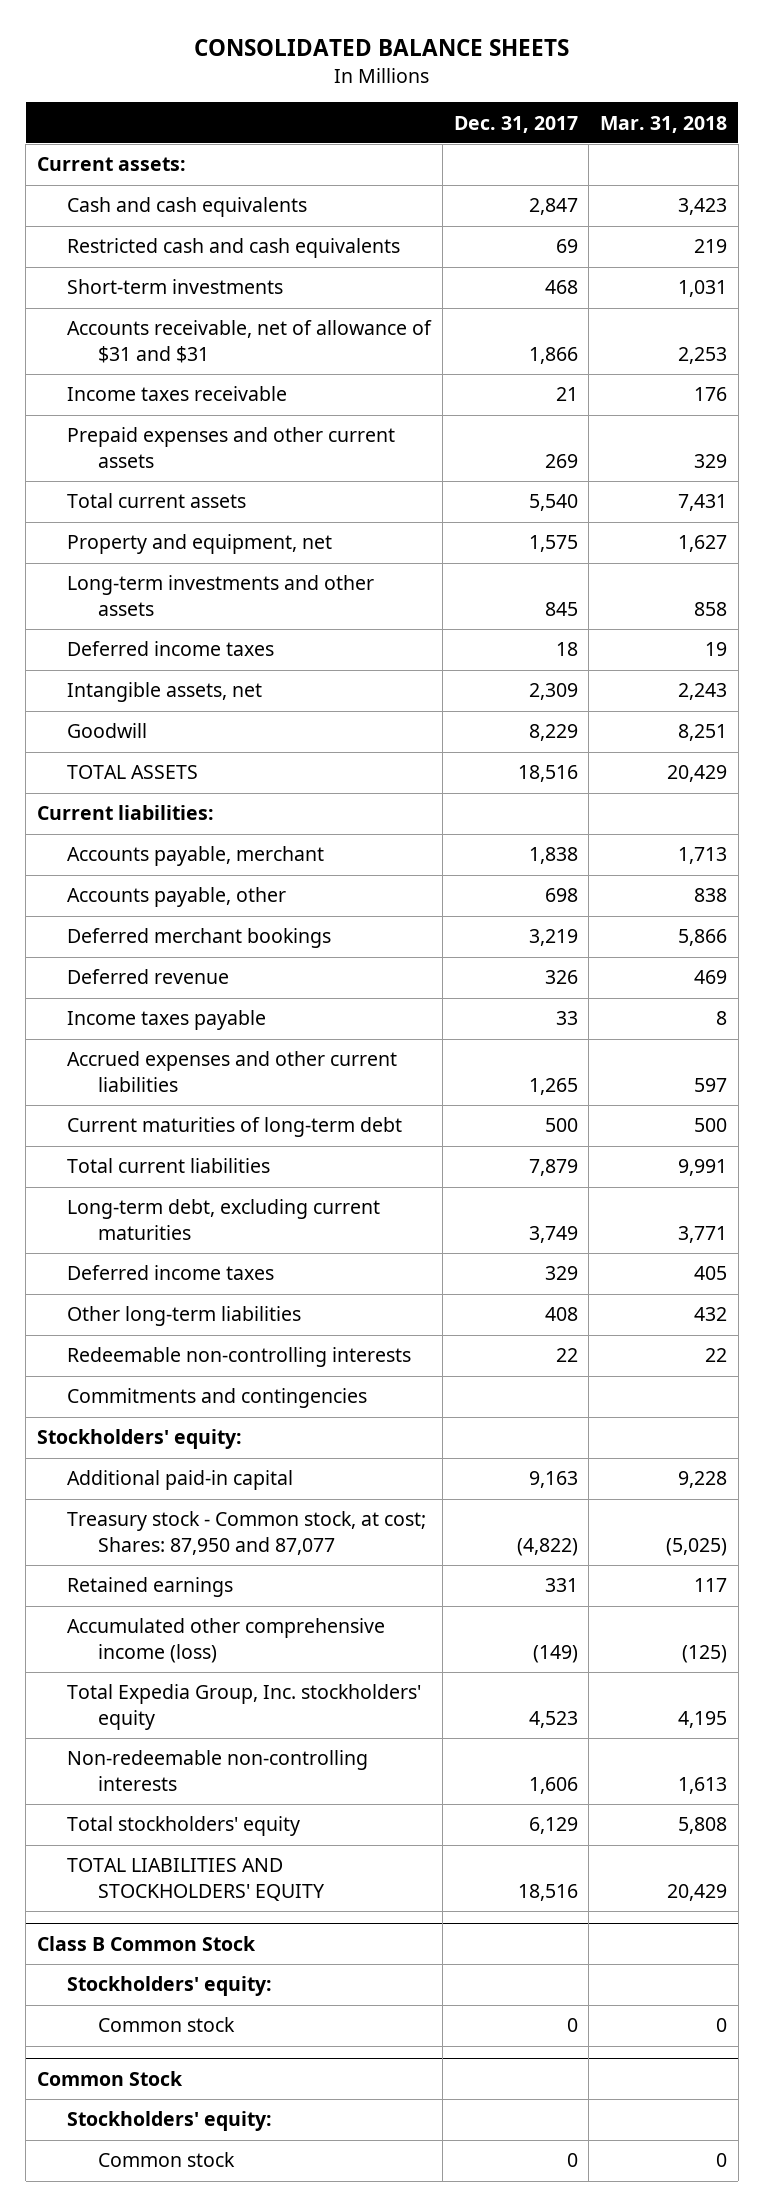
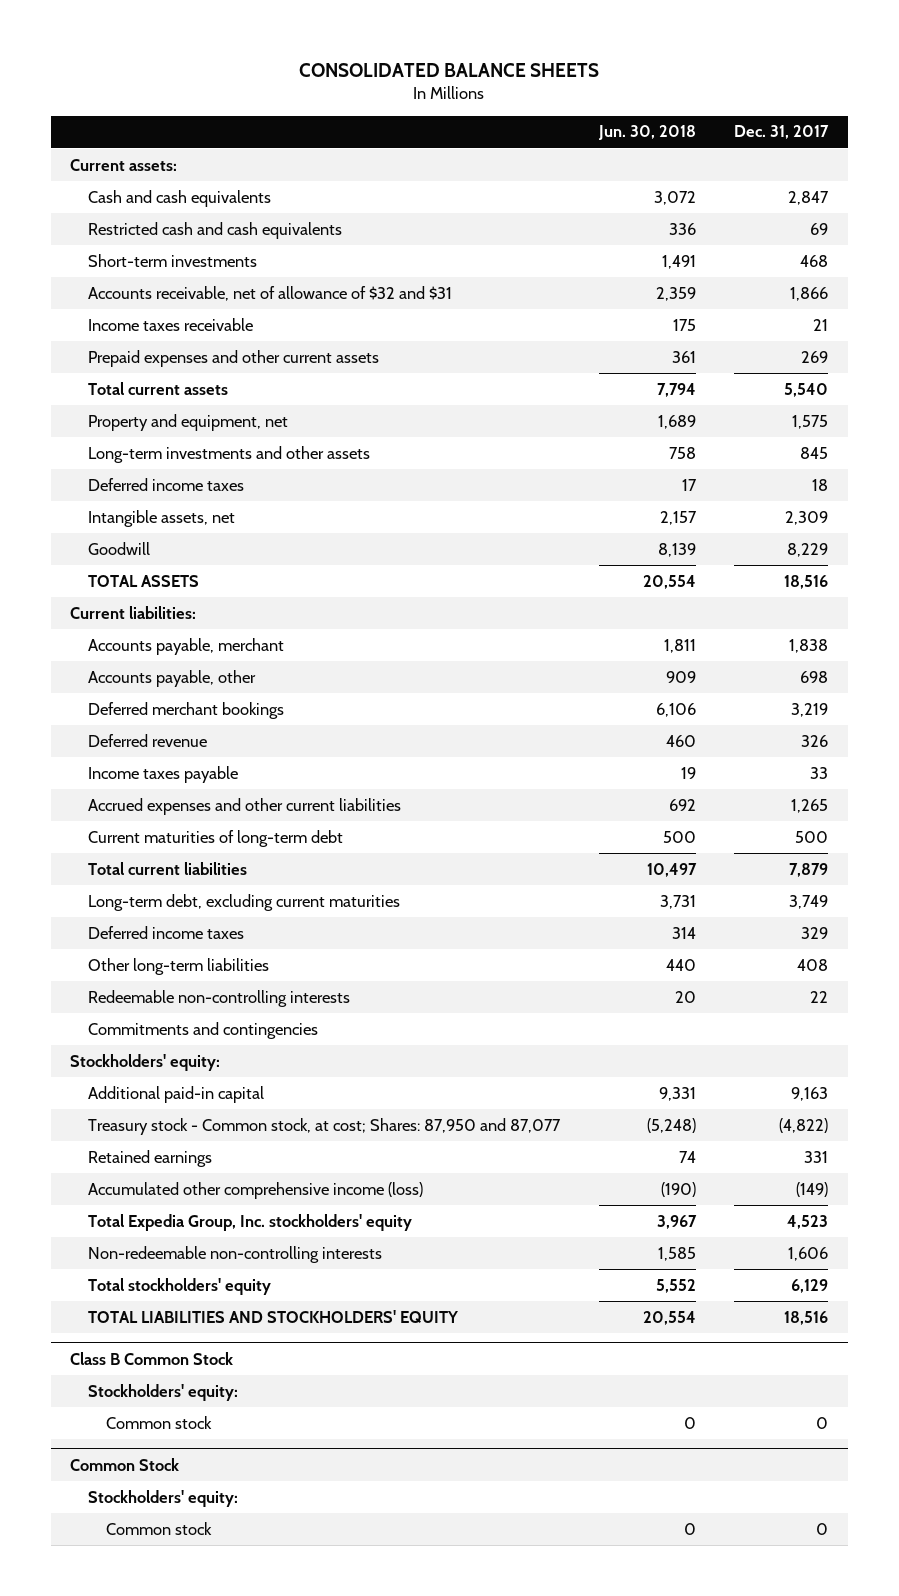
- | Dec. 31, 2017 | Mar. 31, 2018
+ | Jun. 30, 2018 | Dec. 31, 2017
- Accounts receivable, net of allowance of $31 and $31 | 1,866 | 2,253
+ Accounts receivable, net of allowance of $32 and $31 | 2,359 | 1,866

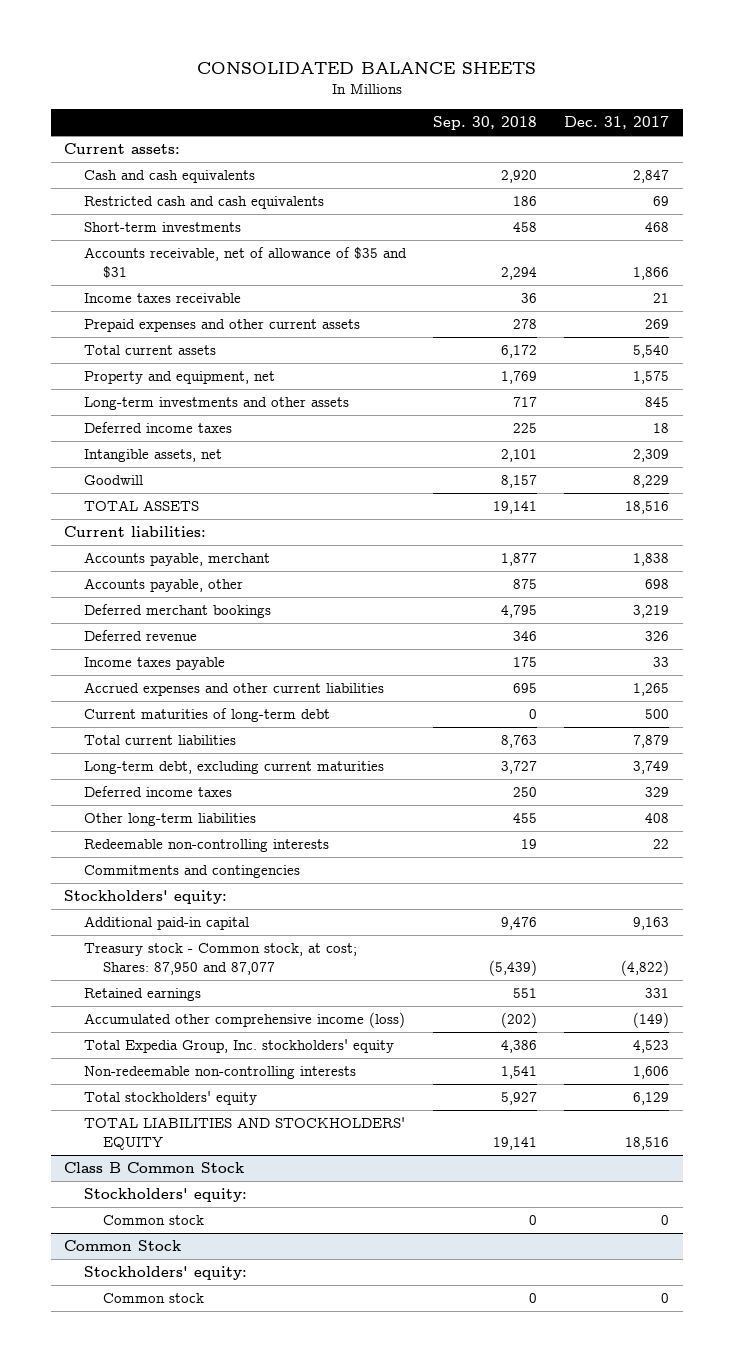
- | Jun. 30, 2018 | Dec. 31, 2017
+ | Sep. 30, 2018 | Dec. 31, 2017
- Accounts receivable, net of allowance of $32 and $31 | 2,359 | 1,866
+ Accounts receivable, net of allowance of $35 and $31 | 2,294 | 1,866

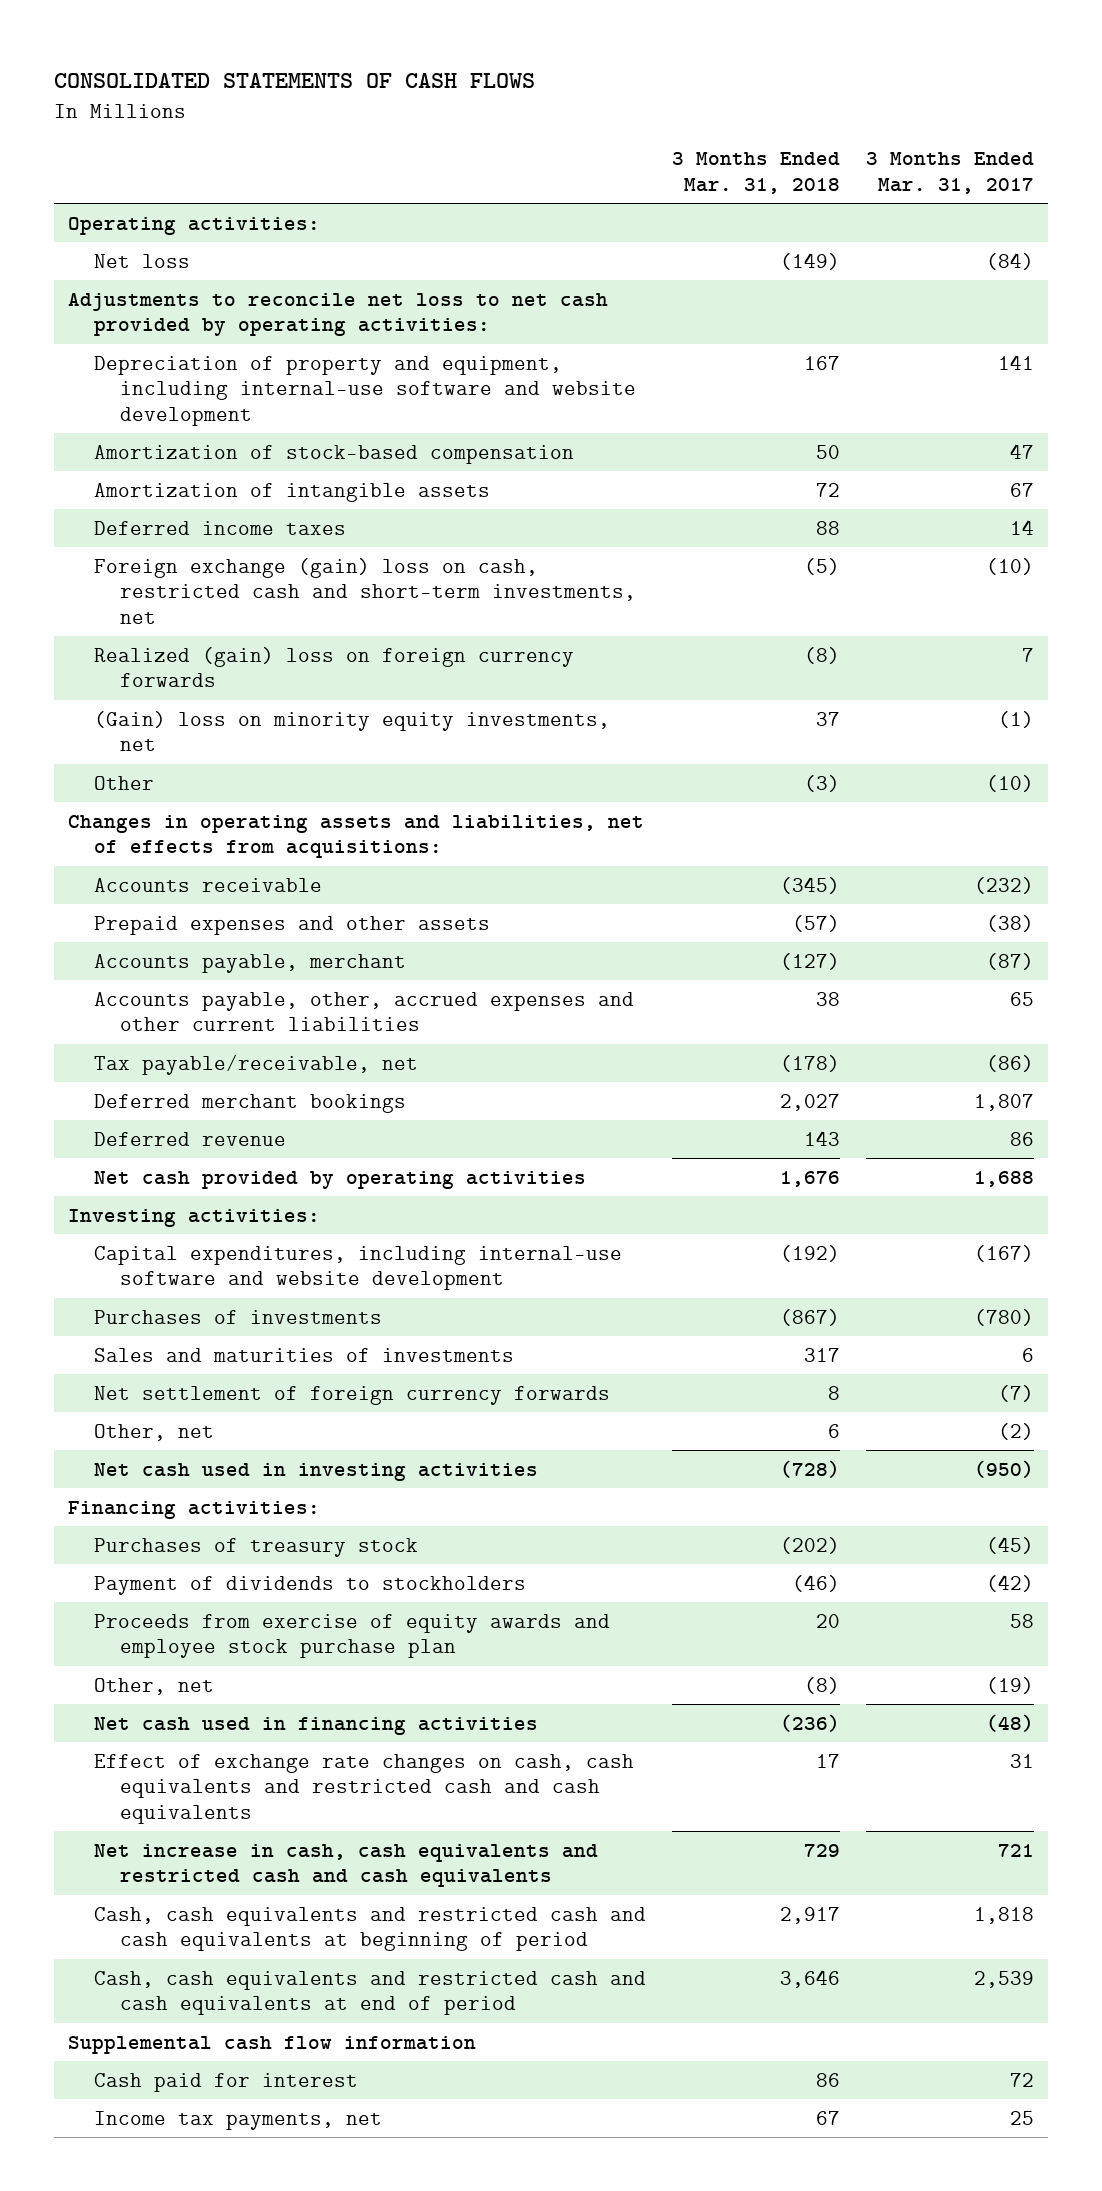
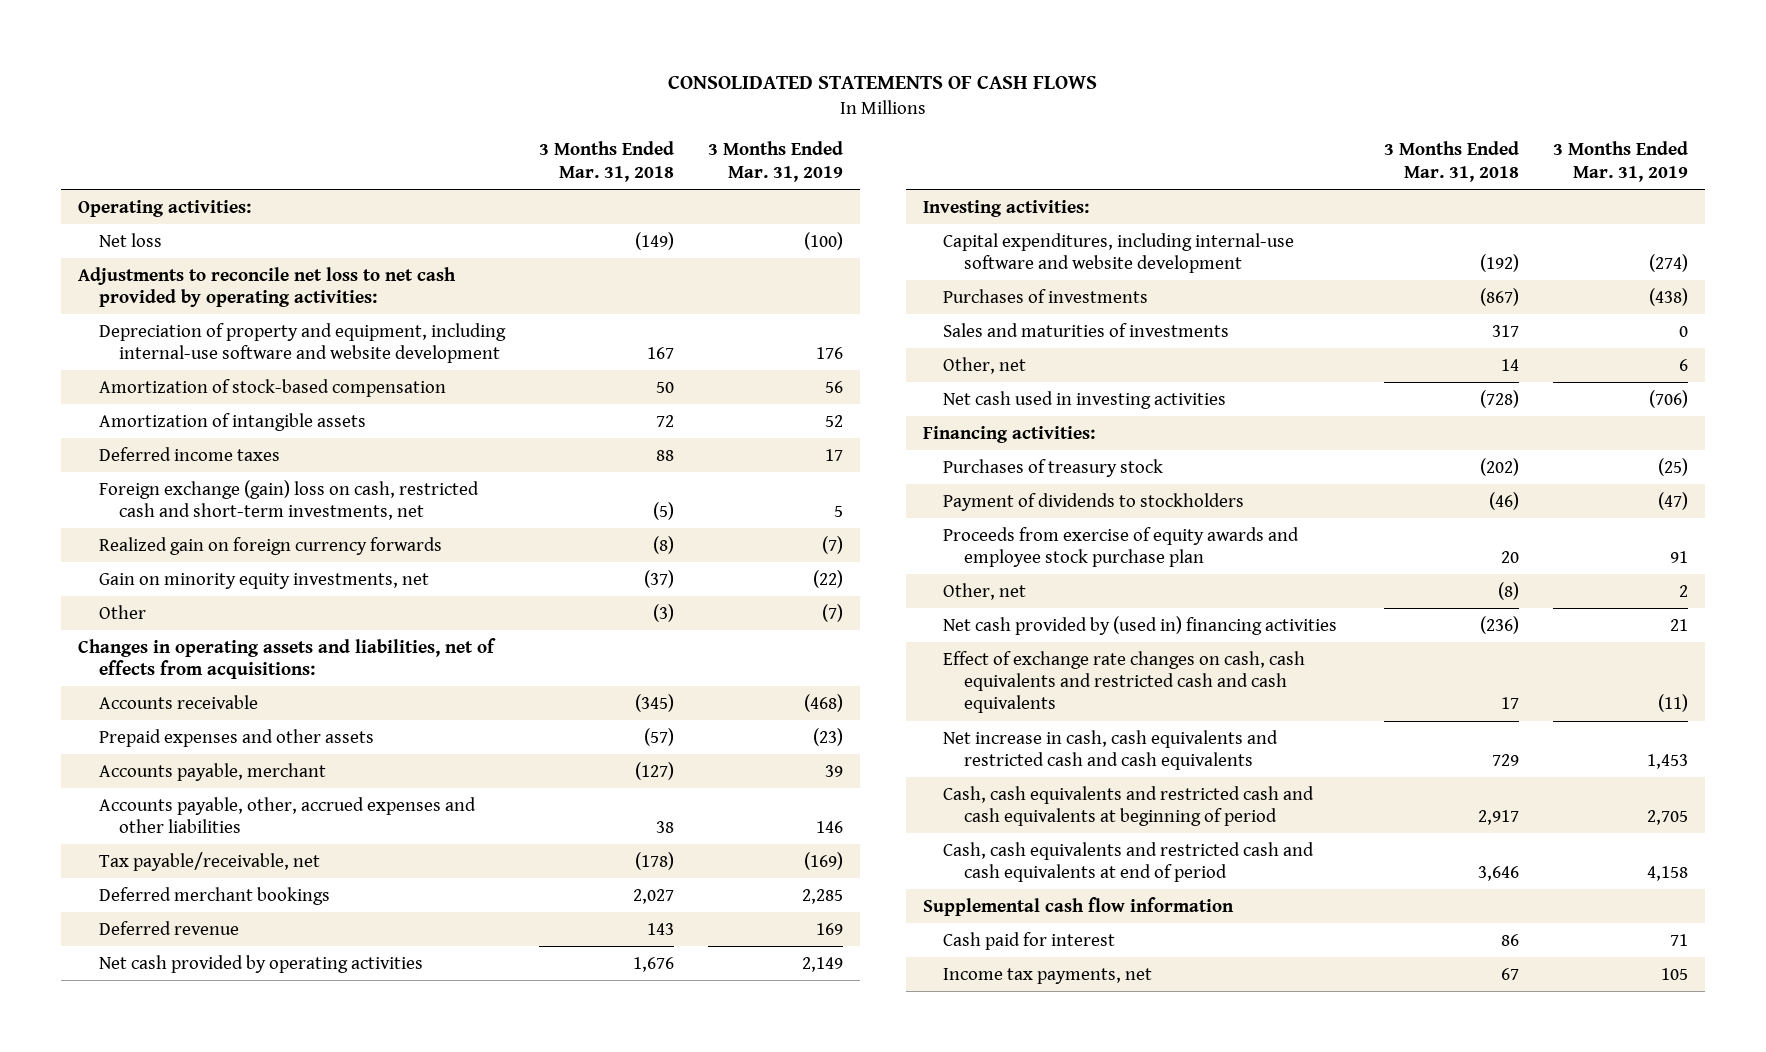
- | 3 Months Ended Mar. 31, 2018 | 3 Months Ended Mar. 31, 2017
+ | 3 Months Ended Mar. 31, 2018 | 3 Months Ended Mar. 31, 2019
- Realized (gain) loss on foreign currency forwards | (8) | 7
- (Gain) loss on minority equity investments, net | 37 | (1)
+ Realized gain on foreign currency forwards | (8) | (7)
+ Gain on minority equity investments, net | (37) | (22)
- Accounts payable, other, accrued expenses and other current liabilities | 38 | 65
+ Accounts payable, other, accrued expenses and other liabilities | 38 | 146
- Net settlement of foreign currency forwards | 8 | (7)
- Other, net | 6 | (2)
+ Other, net | 14 | 6
- Net cash used in financing activities | (236) | (48)
+ Net cash provided by (used in) financing activities | (236) | 21

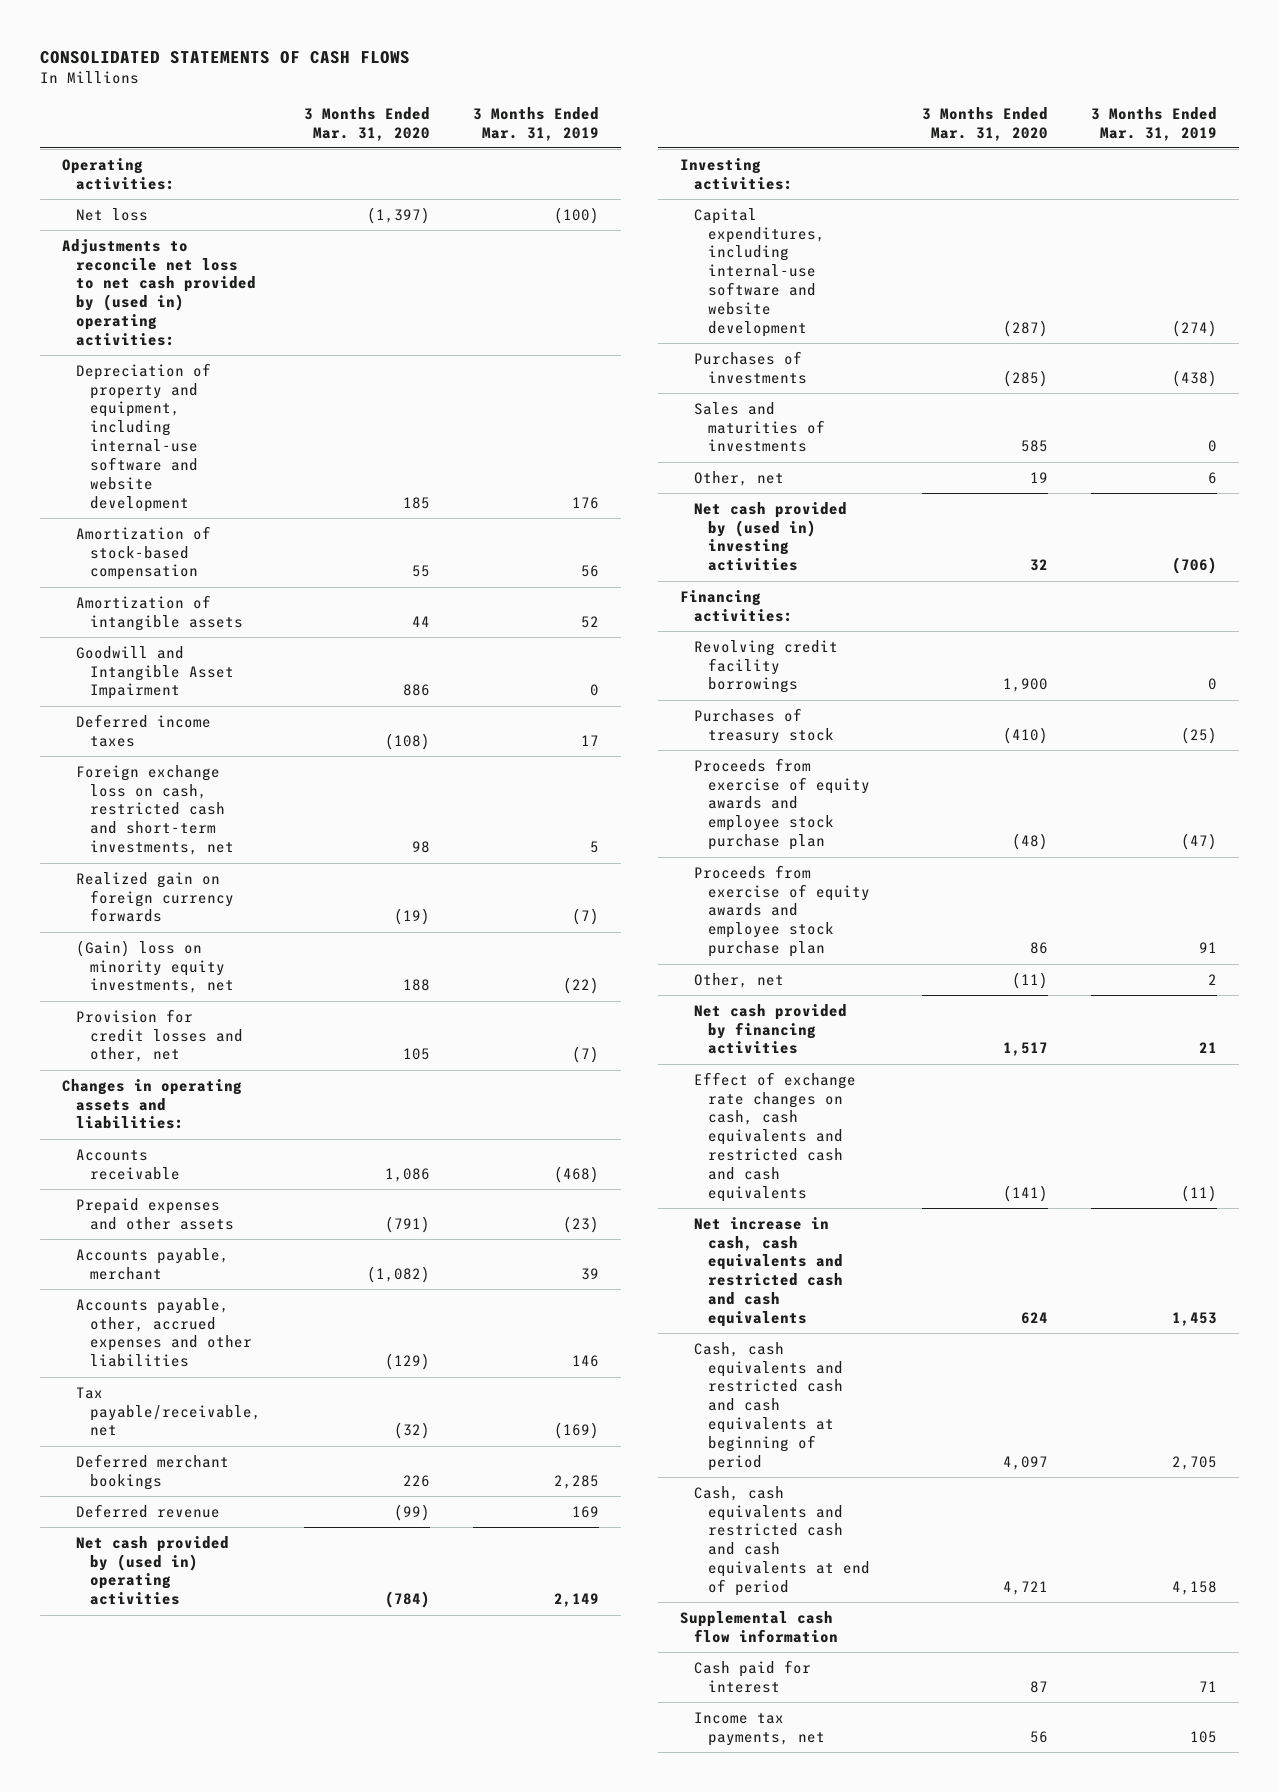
- | 3 Months Ended Mar. 31, 2018 | 3 Months Ended Mar. 31, 2019
+ | 3 Months Ended Mar. 31, 2020 | 3 Months Ended Mar. 31, 2019
- Adjustments to reconcile net loss to net cash provided by operating activities:
+ Adjustments to reconcile net loss to net cash provided by (used in) operating activities:
+ Goodwill and Intangible Asset Impairment | 886 | 0
- Foreign exchange (gain) loss on cash, restricted cash and short-term investments, net | (5) | 5
+ Foreign exchange loss on cash, restricted cash and short-term investments, net | 98 | 5
- Gain on minority equity investments, net | (37) | (22)
- Other | (3) | (7)
- Changes in operating assets and liabilities, net of effects from acquisitions:
+ (Gain) loss on minority equity investments, net | 188 | (22)
+ Provision for credit losses and other, net | 105 | (7)
+ Changes in operating assets and liabilities:
- Net cash provided by operating activities | 1,676 | 2,149
+ Net cash provided by (used in) operating activities | (784) | 2,149
- Net cash used in investing activities | (728) | (706)
+ Net cash provided by (used in) investing activities | 32 | (706)
+ Revolving credit facility borrowings | 1,900 | 0
- Payment of dividends to stockholders | (46) | (47)
+ Proceeds from exercise of equity awards and employee stock purchase plan | (48) | (47)
- Net cash provided by (used in) financing activities | (236) | 21
+ Net cash provided by financing activities | 1,517 | 21

